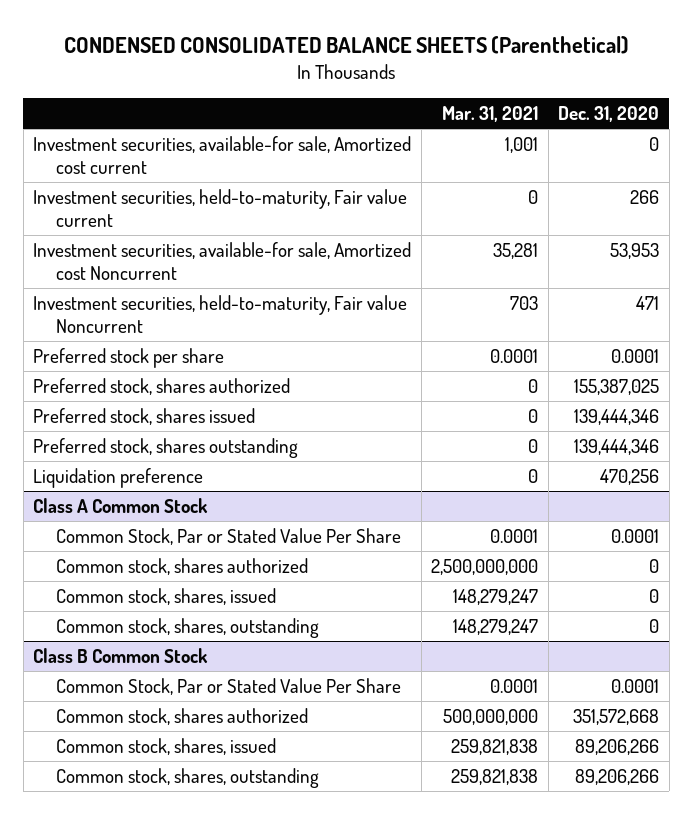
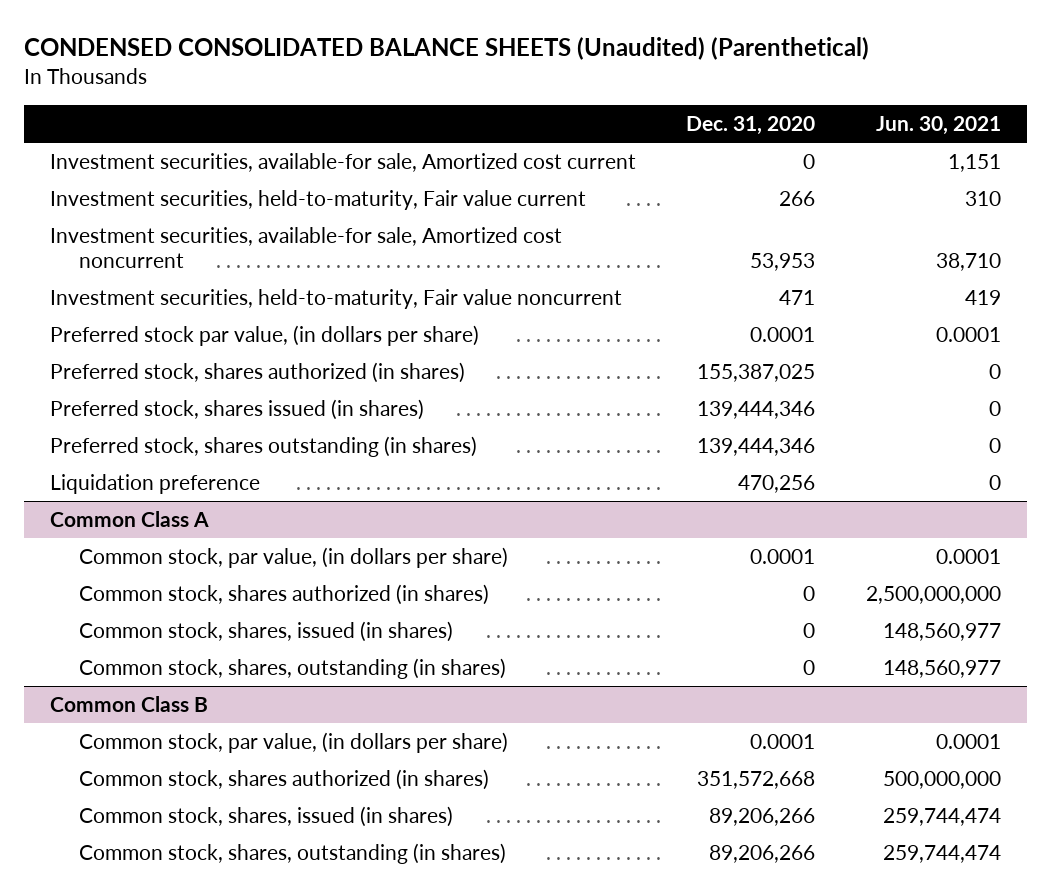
- CONDENSED CONSOLIDATED BALANCE SHEETS (Parenthetical)
+ CONDENSED CONSOLIDATED BALANCE SHEETS (Unaudited) (Parenthetical)
- | Mar. 31, 2021 | Dec. 31, 2020
+ | Dec. 31, 2020 | Jun. 30, 2021
- Investment securities, available-for sale, Amortized cost Noncurrent | 35,281 | 53,953
- Investment securities, held-to-maturity, Fair value Noncurrent | 703 | 471
- Preferred stock per share | 0.0001 | 0.0001
- Preferred stock, shares authorized | 0 | 155,387,025
- Preferred stock, shares issued | 0 | 139,444,346
- Preferred stock, shares outstanding | 0 | 139,444,346
+ Investment securities, available-for sale, Amortized cost noncurrent | 53,953 | 38,710
+ Investment securities, held-to-maturity, Fair value noncurrent | 471 | 419
+ Preferred stock par value, (in dollars per share) | 0.0001 | 0.0001
+ Preferred stock, shares authorized (in shares) | 155,387,025 | 0
+ Preferred stock, shares issued (in shares) | 139,444,346 | 0
+ Preferred stock, shares outstanding (in shares) | 139,444,346 | 0
- Class A Common Stock
- Common Stock, Par or Stated Value Per Share | 0.0001 | 0.0001
- Common stock, shares authorized | 2,500,000,000 | 0
- Common stock, shares, issued | 148,279,247 | 0
- Common stock, shares, outstanding | 148,279,247 | 0
- Class B Common Stock
- Common Stock, Par or Stated Value Per Share | 0.0001 | 0.0001
- Common stock, shares authorized | 500,000,000 | 351,572,668
- Common stock, shares, issued | 259,821,838 | 89,206,266
- Common stock, shares, outstanding | 259,821,838 | 89,206,266
+ Common Class A
+ Common stock, par value, (in dollars per share) | 0.0001 | 0.0001
+ Common stock, shares authorized (in shares) | 0 | 2,500,000,000
+ Common stock, shares, issued (in shares) | 0 | 148,560,977
+ Common stock, shares, outstanding (in shares) | 0 | 148,560,977
+ Common Class B
+ Common stock, par value, (in dollars per share) | 0.0001 | 0.0001
+ Common stock, shares authorized (in shares) | 351,572,668 | 500,000,000
+ Common stock, shares, issued (in shares) | 89,206,266 | 259,744,474
+ Common stock, shares, outstanding (in shares) | 89,206,266 | 259,744,474

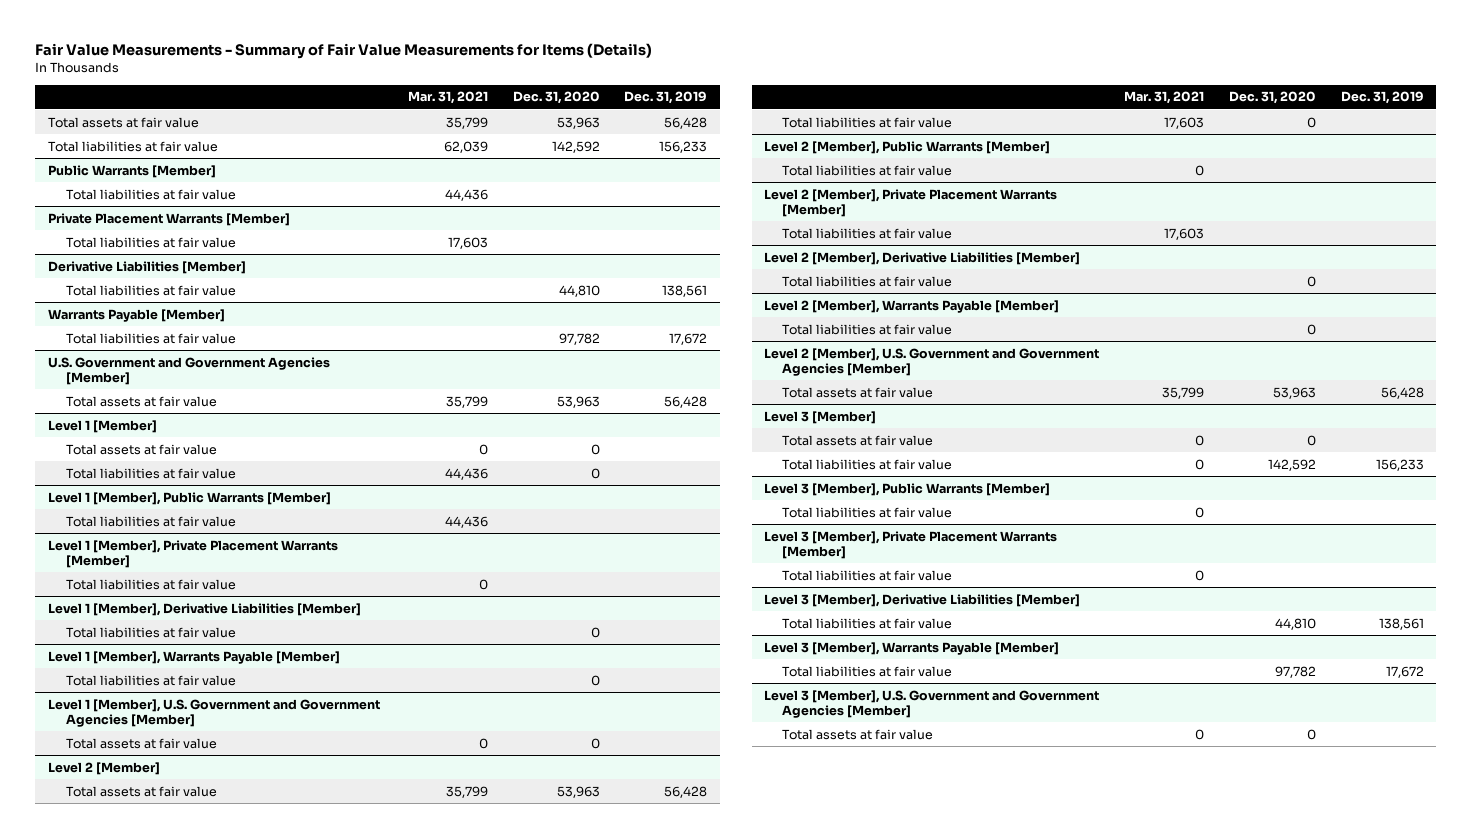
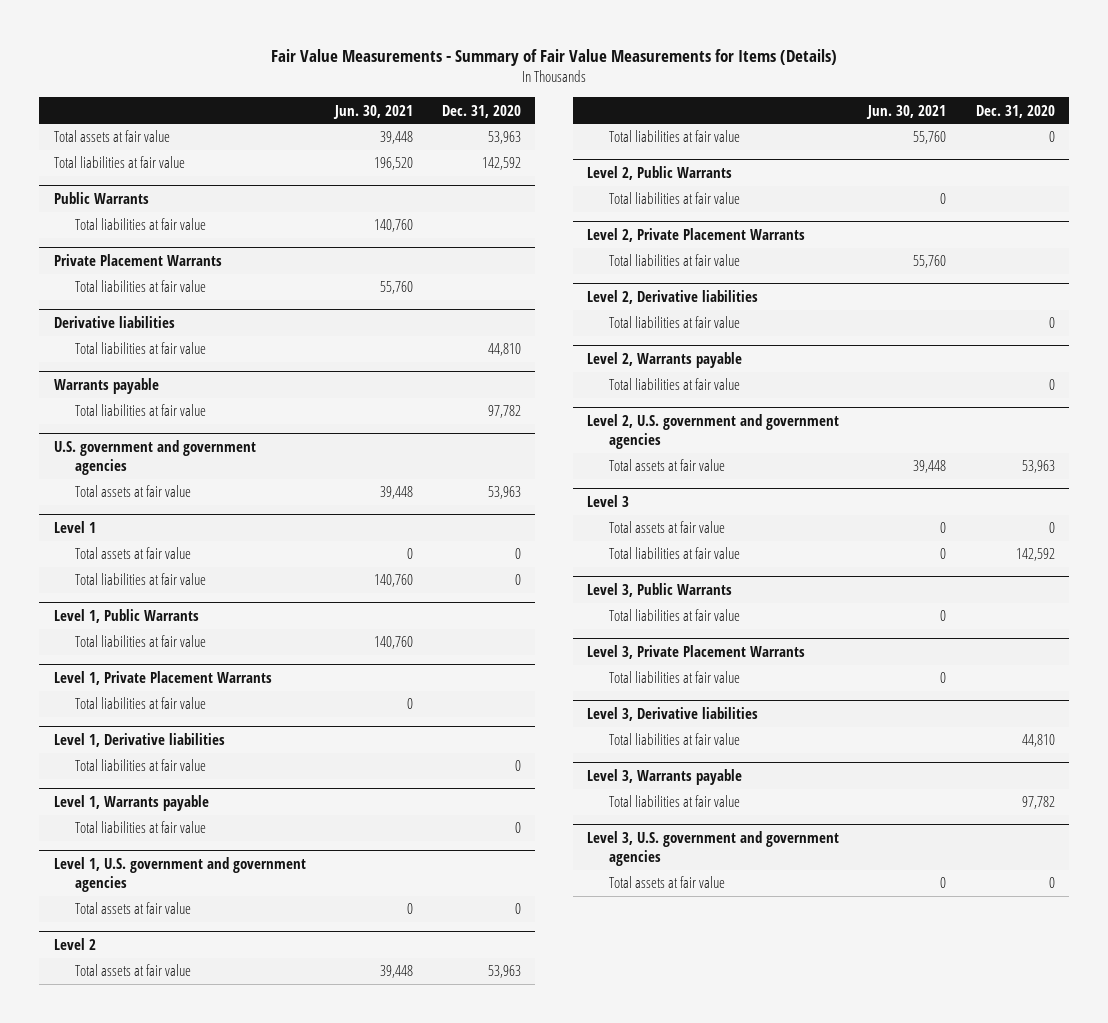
- | Mar. 31, 2021 | Dec. 31, 2020 | Dec. 31, 2019
+ | Jun. 30, 2021 | Dec. 31, 2020
- Public Warrants [Member]
+ Public Warrants
- Private Placement Warrants [Member]
+ Private Placement Warrants
- Derivative Liabilities [Member]
+ Derivative liabilities
- Warrants Payable [Member]
+ Warrants payable
- U.S. Government and Government Agencies [Member]
+ U.S. government and government agencies
- Level 1 [Member]
+ Level 1
- Level 1 [Member], Public Warrants [Member]
+ Level 1, Public Warrants
- Level 1 [Member], Private Placement Warrants [Member]
+ Level 1, Private Placement Warrants
- Level 1 [Member], Derivative Liabilities [Member]
+ Level 1, Derivative liabilities
- Level 1 [Member], Warrants Payable [Member]
+ Level 1, Warrants payable
- Level 1 [Member], U.S. Government and Government Agencies [Member]
+ Level 1, U.S. government and government agencies
- Level 2 [Member]
+ Level 2
- Level 2 [Member], Public Warrants [Member]
+ Level 2, Public Warrants
- Level 2 [Member], Private Placement Warrants [Member]
+ Level 2, Private Placement Warrants
- Level 2 [Member], Derivative Liabilities [Member]
+ Level 2, Derivative liabilities
- Level 2 [Member], Warrants Payable [Member]
+ Level 2, Warrants payable
- Level 2 [Member], U.S. Government and Government Agencies [Member]
+ Level 2, U.S. government and government agencies
- Level 3 [Member]
+ Level 3
- Level 3 [Member], Public Warrants [Member]
+ Level 3, Public Warrants
- Level 3 [Member], Private Placement Warrants [Member]
+ Level 3, Private Placement Warrants
- Level 3 [Member], Derivative Liabilities [Member]
+ Level 3, Derivative liabilities
- Level 3 [Member], Warrants Payable [Member]
+ Level 3, Warrants payable
- Level 3 [Member], U.S. Government and Government Agencies [Member]
+ Level 3, U.S. government and government agencies

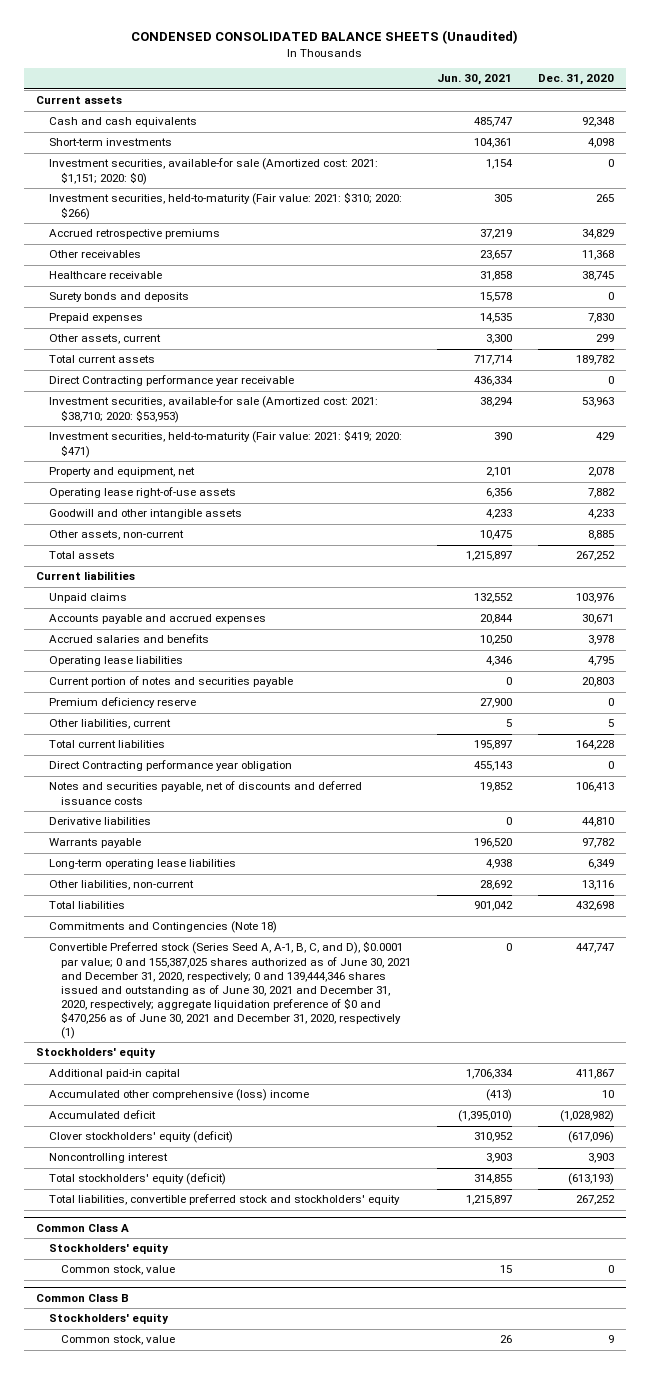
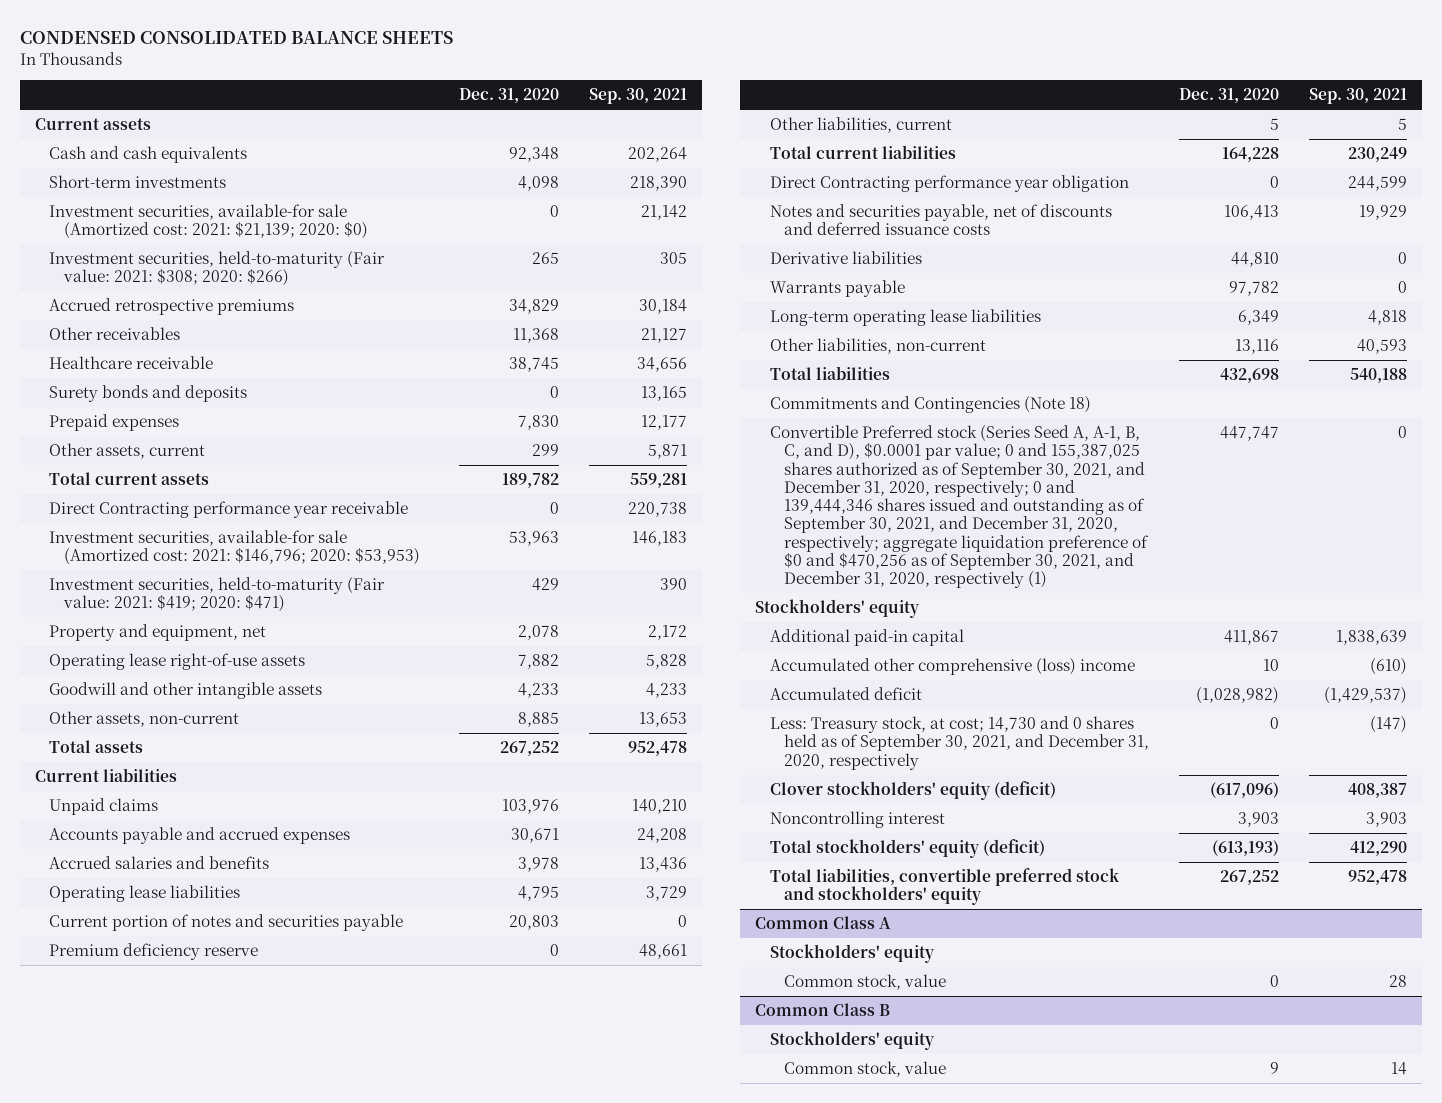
- CONDENSED CONSOLIDATED BALANCE SHEETS (Unaudited)
+ CONDENSED CONSOLIDATED BALANCE SHEETS
- | Jun. 30, 2021 | Dec. 31, 2020
+ | Dec. 31, 2020 | Sep. 30, 2021
- Investment securities, available-for sale (Amortized cost: 2021: $1,151; 2020: $0) | 1,154 | 0
- Investment securities, held-to-maturity (Fair value: 2021: $310; 2020: $266) | 305 | 265
+ Investment securities, available-for sale (Amortized cost: 2021: $21,139; 2020: $0) | 0 | 21,142
+ Investment securities, held-to-maturity (Fair value: 2021: $308; 2020: $266) | 265 | 305
- Investment securities, available-for sale (Amortized cost: 2021: $38,710; 2020: $53,953) | 38,294 | 53,963
+ Investment securities, available-for sale (Amortized cost: 2021: $146,796; 2020: $53,953) | 53,963 | 146,183
- Convertible Preferred stock (Series Seed A, A-1, B, C, and D), $0.0001 par value; 0 and 155,387,025 shares authorized as of June 30, 2021 and December 31, 2020, respectively; 0 and 139,444,346 shares issued and outstanding as of June 30, 2021 and December 31, 2020, respectively; aggregate liquidation preference of $0 and $470,256 as of June 30, 2021 and December 31, 2020, respectively (1) | 0 | 447,747
+ Convertible Preferred stock (Series Seed A, A-1, B, C, and D), $0.0001 par value; 0 and 155,387,025 shares authorized as of September 30, 2021, and December 31, 2020, respectively; 0 and 139,444,346 shares issued and outstanding as of September 30, 2021, and December 31, 2020, respectively; aggregate liquidation preference of $0 and $470,256 as of September 30, 2021, and December 31, 2020, respectively (1) | 447,747 | 0
+ Less: Treasury stock, at cost; 14,730 and 0 shares held as of September 30, 2021, and December 31, 2020, respectively | 0 | (147)

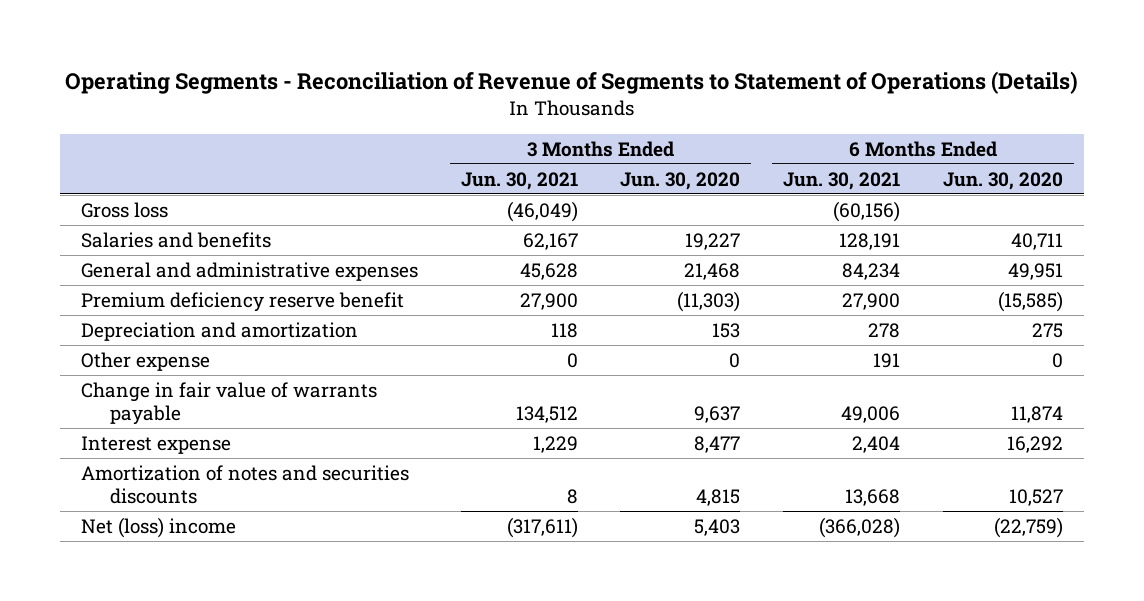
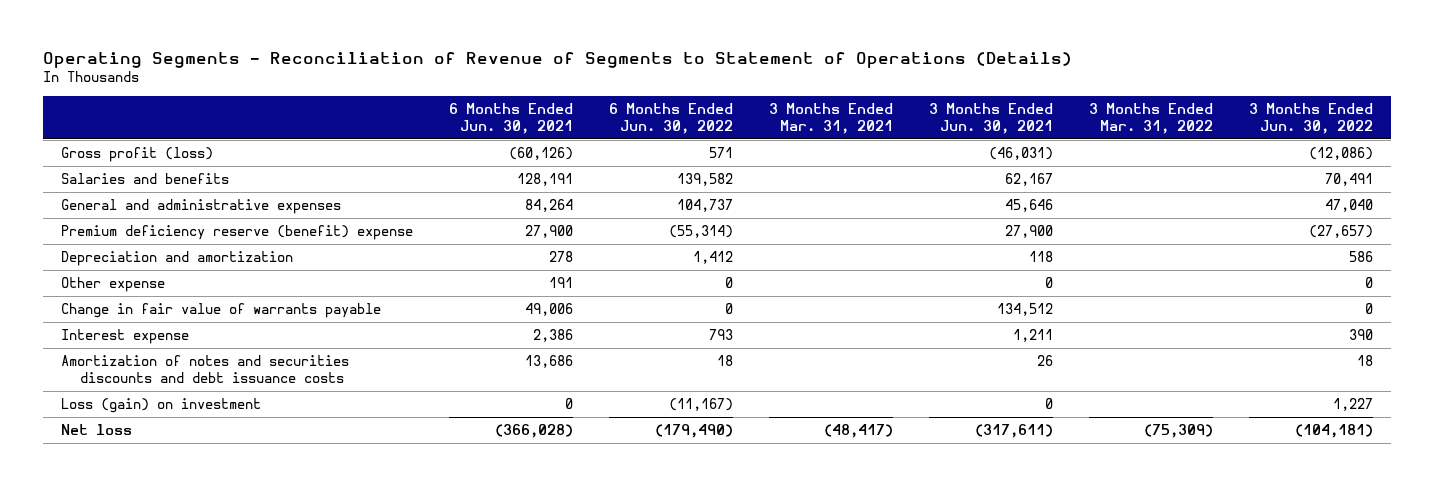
- | 3 Months Ended Jun. 30, 2021 | 3 Months Ended Jun. 30, 2020 | 6 Months Ended Jun. 30, 2021 | 6 Months Ended Jun. 30, 2020
+ | 6 Months Ended Jun. 30, 2021 | 6 Months Ended Jun. 30, 2022 | 3 Months Ended Mar. 31, 2021 | 3 Months Ended Jun. 30, 2021 | 3 Months Ended Mar. 31, 2022 | 3 Months Ended Jun. 30, 2022
- Gross loss | (46,049) | | (60,156) |
+ Gross profit (loss) | (60,126) | 571 | | (46,031) | | (12,086)
- General and administrative expenses | 45,628 | 21,468 | 84,234 | 49,951
- Premium deficiency reserve benefit | 27,900 | (11,303) | 27,900 | (15,585)
+ General and administrative expenses | 84,264 | 104,737 | | 45,646 | | 47,040
+ Premium deficiency reserve (benefit) expense | 27,900 | (55,314) | | 27,900 | | (27,657)
- Interest expense | 1,229 | 8,477 | 2,404 | 16,292
- Amortization of notes and securities discounts | 8 | 4,815 | 13,668 | 10,527
- Net (loss) income | (317,611) | 5,403 | (366,028) | (22,759)
+ Interest expense | 2,386 | 793 | | 1,211 | | 390
+ Amortization of notes and securities discounts and debt issuance costs | 13,686 | 18 | | 26 | | 18
+ Loss (gain) on investment | 0 | (11,167) | | 0 | | 1,227
+ Net loss | (366,028) | (179,490) | (48,417) | (317,611) | (75,309) | (104,181)

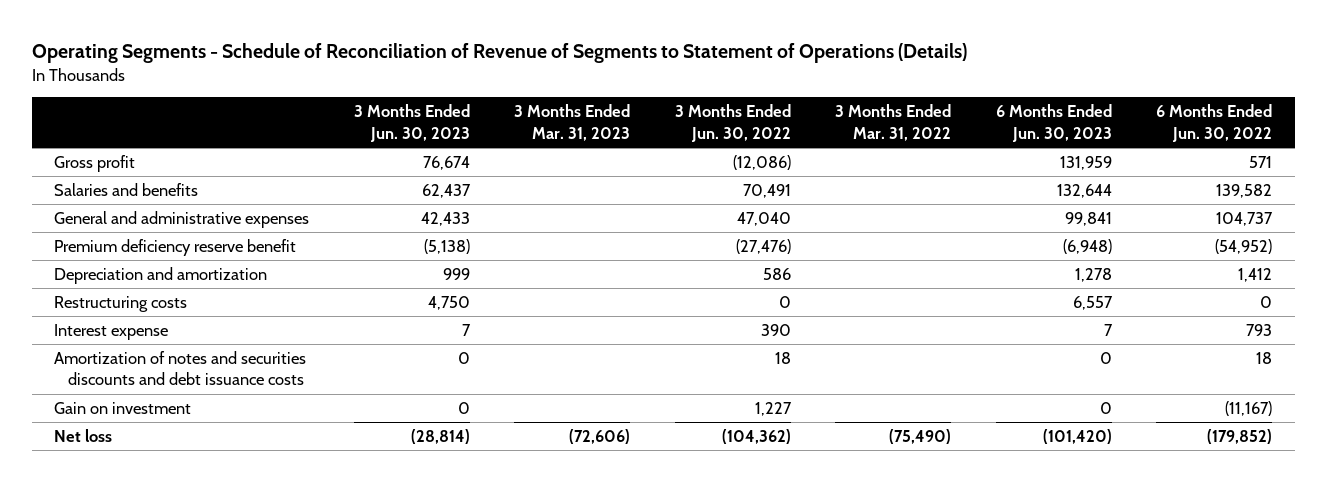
- Operating Segments - Reconciliation of Revenue of Segments to Statement of Operations (Details)
+ Operating Segments - Schedule of Reconciliation of Revenue of Segments to Statement of Operations (Details)
- | 6 Months Ended Jun. 30, 2021 | 6 Months Ended Jun. 30, 2022 | 3 Months Ended Mar. 31, 2021 | 3 Months Ended Jun. 30, 2021 | 3 Months Ended Mar. 31, 2022 | 3 Months Ended Jun. 30, 2022
+ | 3 Months Ended Jun. 30, 2023 | 3 Months Ended Mar. 31, 2023 | 3 Months Ended Jun. 30, 2022 | 3 Months Ended Mar. 31, 2022 | 6 Months Ended Jun. 30, 2023 | 6 Months Ended Jun. 30, 2022
- Gross profit (loss) | (60,126) | 571 | | (46,031) | | (12,086)
+ Gross profit | 76,674 | | (12,086) | | 131,959 | 571
- Premium deficiency reserve (benefit) expense | 27,900 | (55,314) | | 27,900 | | (27,657)
+ Premium deficiency reserve benefit | (5,138) | | (27,476) | | (6,948) | (54,952)
- Other expense | 191 | 0 | | 0 | | 0
- Change in fair value of warrants payable | 49,006 | 0 | | 134,512 | | 0
+ Restructuring costs | 4,750 | | 0 | | 6,557 | 0
- Loss (gain) on investment | 0 | (11,167) | | 0 | | 1,227
- Net loss | (366,028) | (179,490) | (48,417) | (317,611) | (75,309) | (104,181)
+ Gain on investment | 0 | | 1,227 | | 0 | (11,167)
+ Net loss | (28,814) | (72,606) | (104,362) | (75,490) | (101,420) | (179,852)

